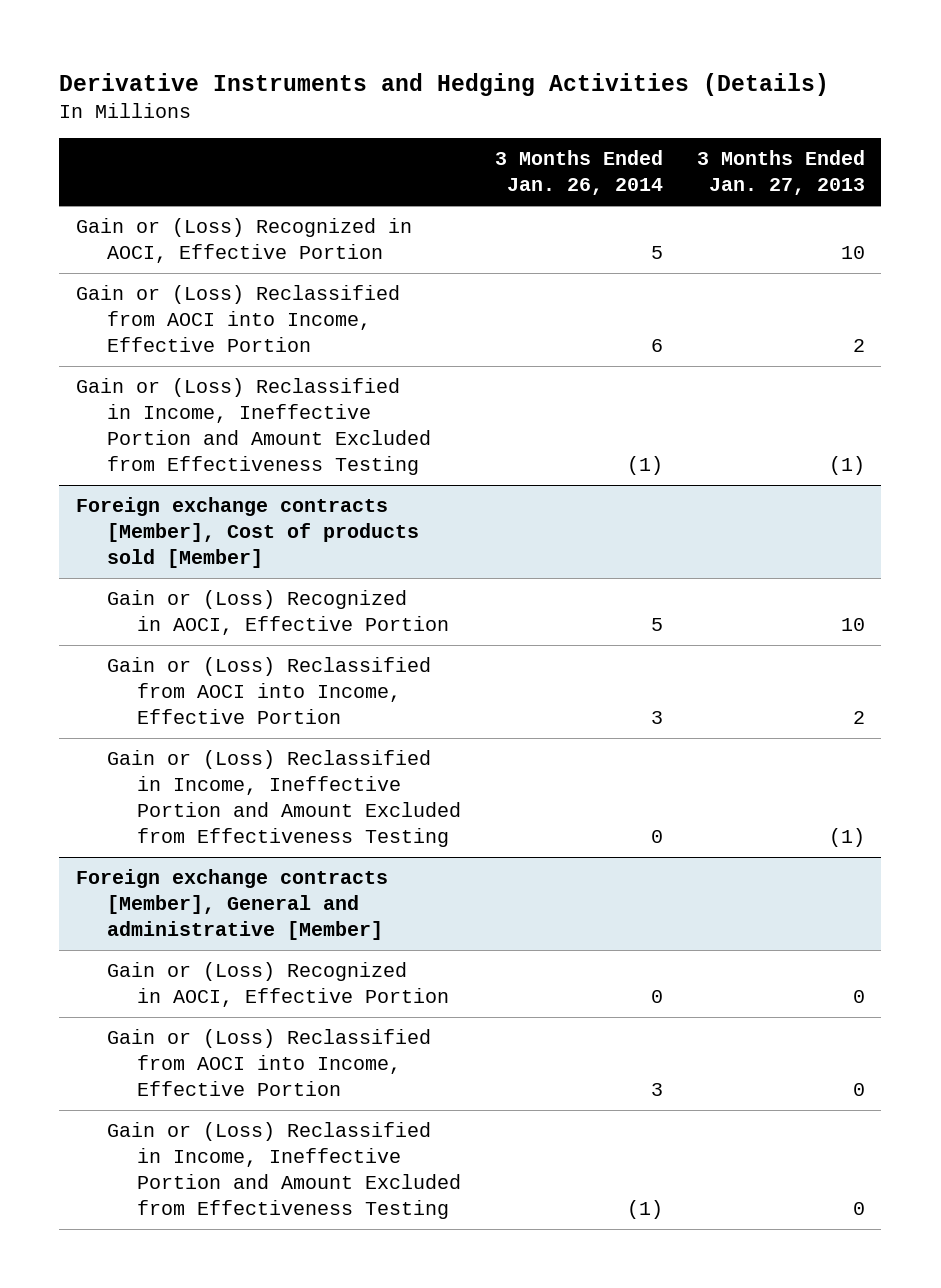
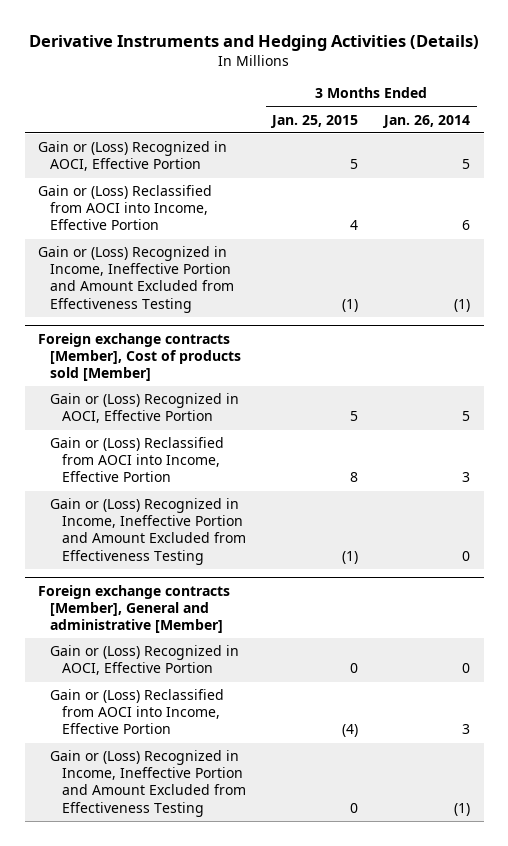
- | 3 Months Ended Jan. 26, 2014 | 3 Months Ended Jan. 27, 2013
+ | 3 Months Ended Jan. 25, 2015 | 3 Months Ended Jan. 26, 2014
- Gain or (Loss) Reclassified in Income, Ineffective Portion and Amount Excluded from Effectiveness Testing | (1) | (1)
+ Gain or (Loss) Recognized in Income, Ineffective Portion and Amount Excluded from Effectiveness Testing | (1) | (1)
@ Foreign exchange contracts [Member], Cost of products sold [Member]
- Gain or (Loss) Reclassified in Income, Ineffective Portion and Amount Excluded from Effectiveness Testing | 0 | (1)
+ Gain or (Loss) Recognized in Income, Ineffective Portion and Amount Excluded from Effectiveness Testing | (1) | 0
@ Foreign exchange contracts [Member], General and administrative [Member]
- Gain or (Loss) Reclassified in Income, Ineffective Portion and Amount Excluded from Effectiveness Testing | (1) | 0
+ Gain or (Loss) Recognized in Income, Ineffective Portion and Amount Excluded from Effectiveness Testing | 0 | (1)

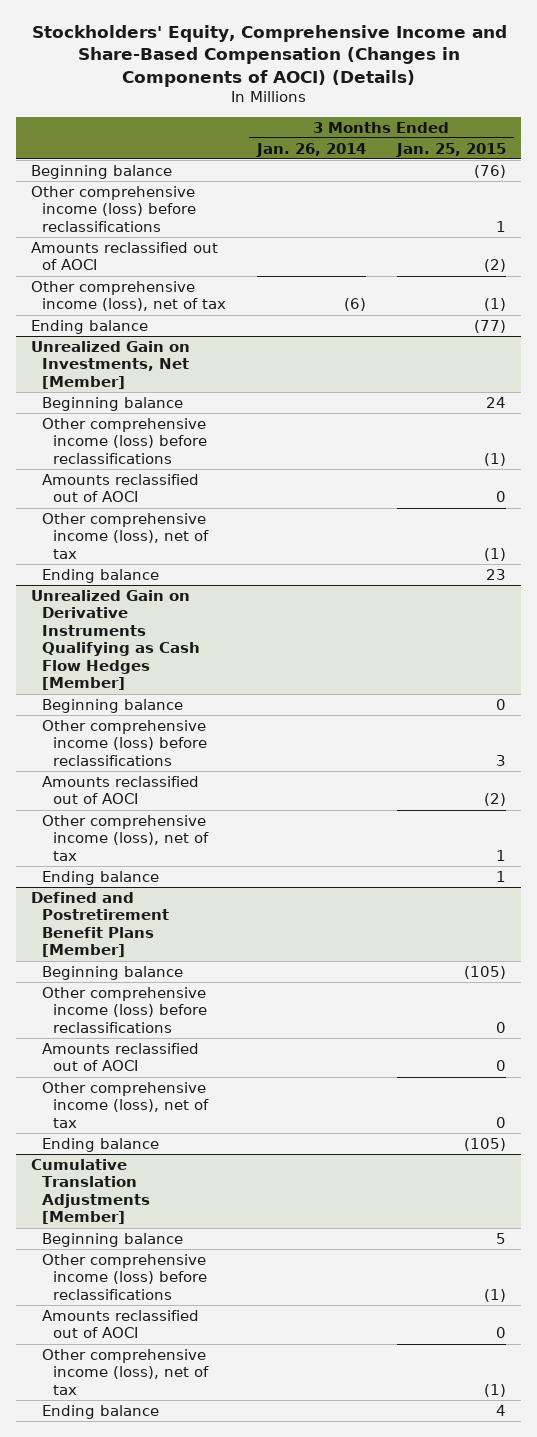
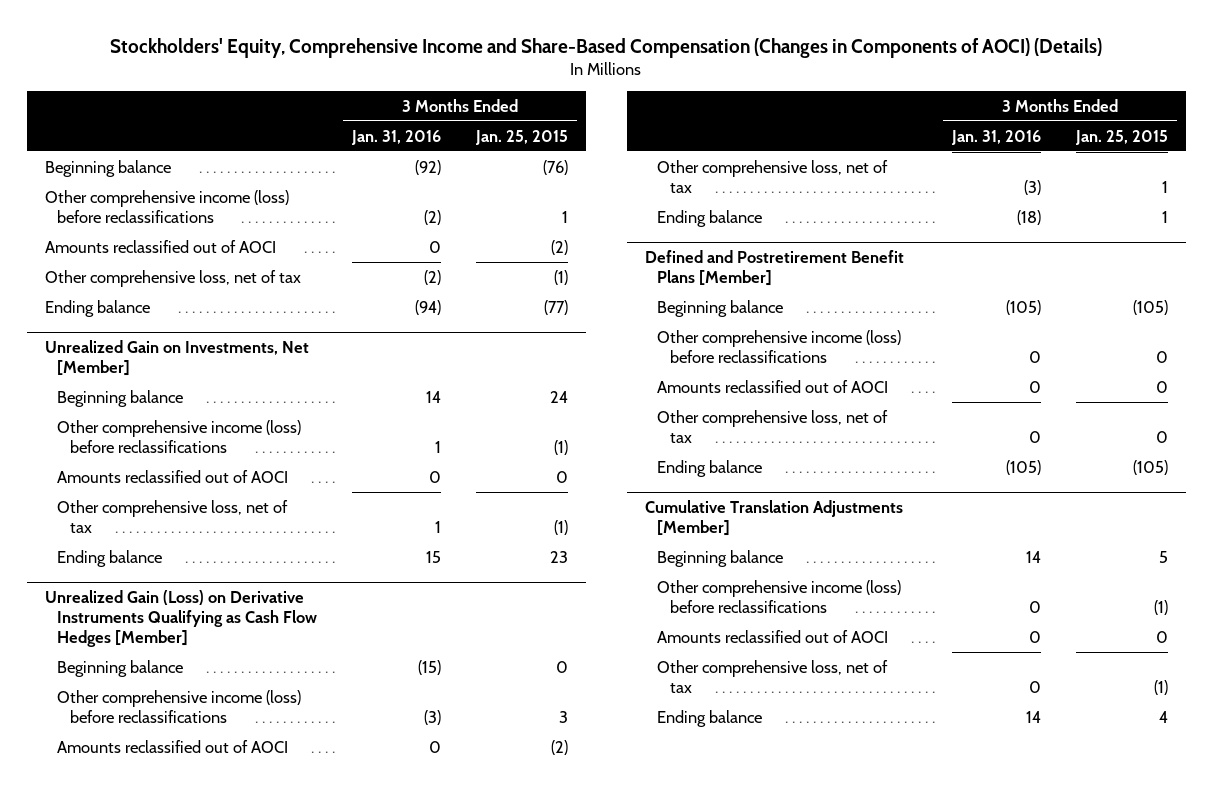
- | 3 Months Ended Jan. 26, 2014 | 3 Months Ended Jan. 25, 2015
+ | 3 Months Ended Jan. 31, 2016 | 3 Months Ended Jan. 25, 2015
- Other comprehensive income (loss), net of tax | (6) | (1)
+ Other comprehensive loss, net of tax | (2) | (1)
@ Unrealized Gain on Investments, Net [Member]
- Other comprehensive income (loss), net of tax | | (1)
+ Other comprehensive loss, net of tax | 1 | (1)
- Unrealized Gain on Derivative Instruments Qualifying as Cash Flow Hedges [Member]
+ Unrealized Gain (Loss) on Derivative Instruments Qualifying as Cash Flow Hedges [Member]
- Other comprehensive income (loss), net of tax | | 1
+ Other comprehensive loss, net of tax | (3) | 1
@ Defined and Postretirement Benefit Plans [Member]
- Other comprehensive income (loss), net of tax | | 0
+ Other comprehensive loss, net of tax | 0 | 0
@ Cumulative Translation Adjustments [Member]
- Other comprehensive income (loss), net of tax | | (1)
+ Other comprehensive loss, net of tax | 0 | (1)

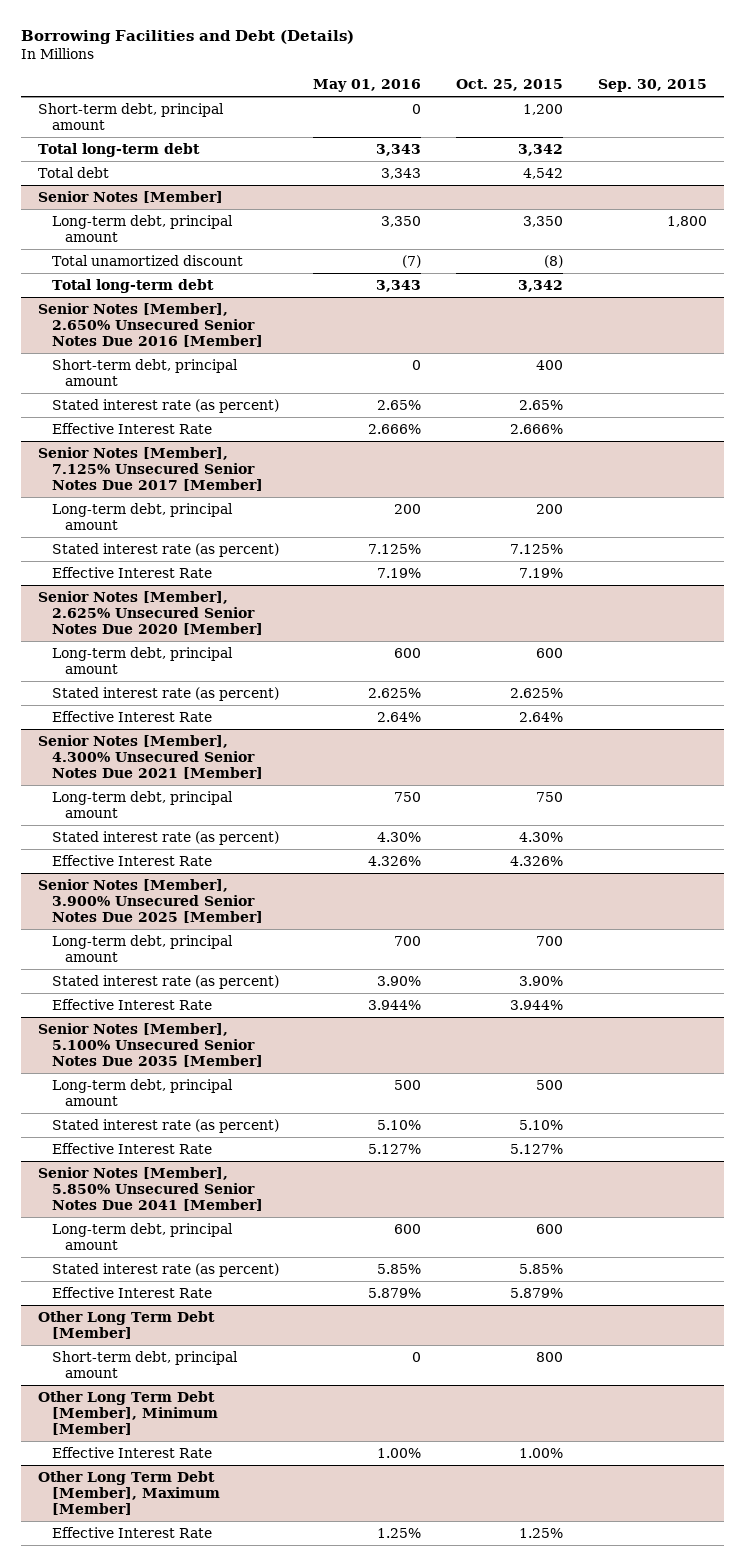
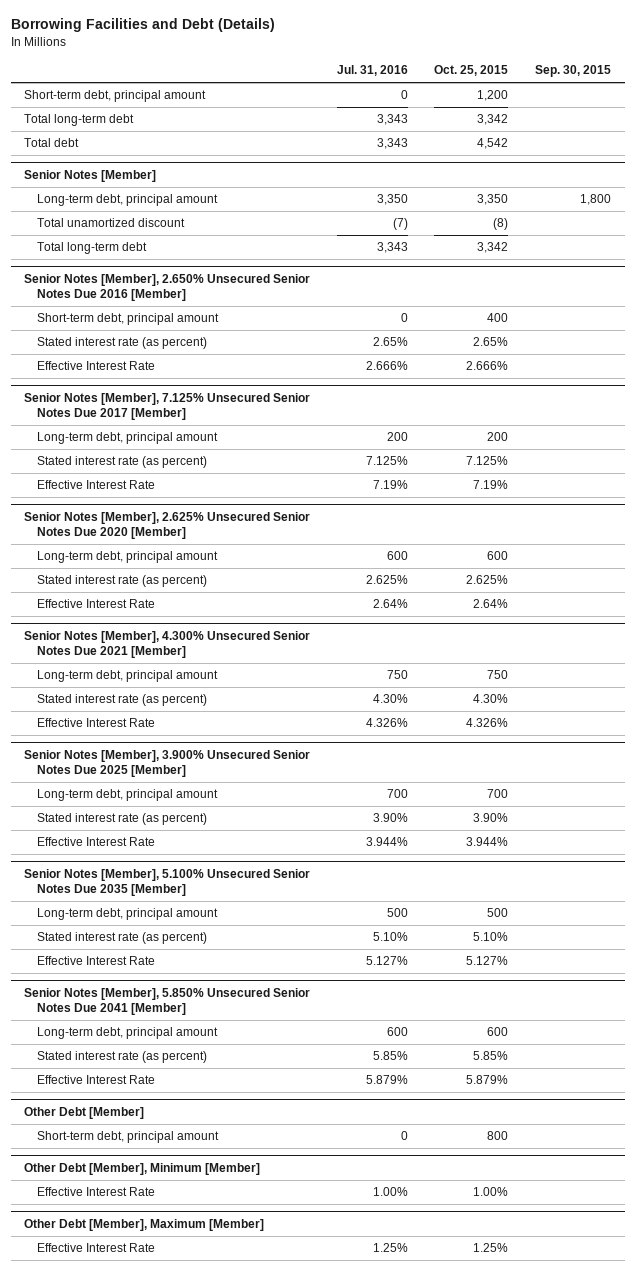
- | May 01, 2016 | Oct. 25, 2015 | Sep. 30, 2015
+ | Jul. 31, 2016 | Oct. 25, 2015 | Sep. 30, 2015
- Other Long Term Debt [Member]
+ Other Debt [Member]
- Other Long Term Debt [Member], Minimum [Member]
+ Other Debt [Member], Minimum [Member]
- Other Long Term Debt [Member], Maximum [Member]
+ Other Debt [Member], Maximum [Member]

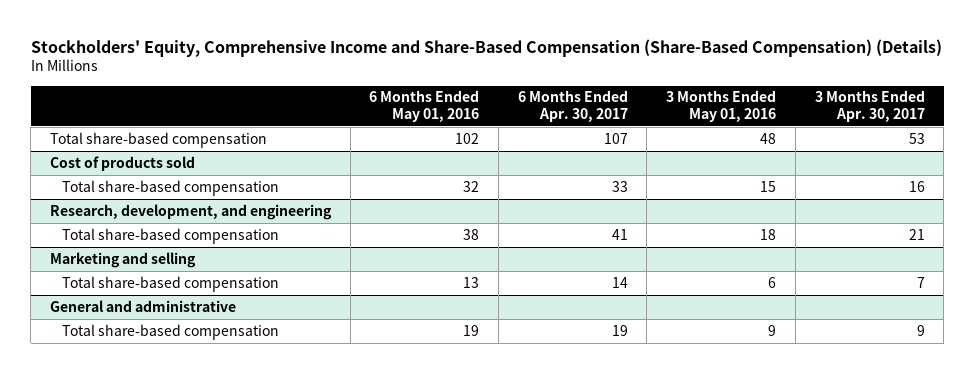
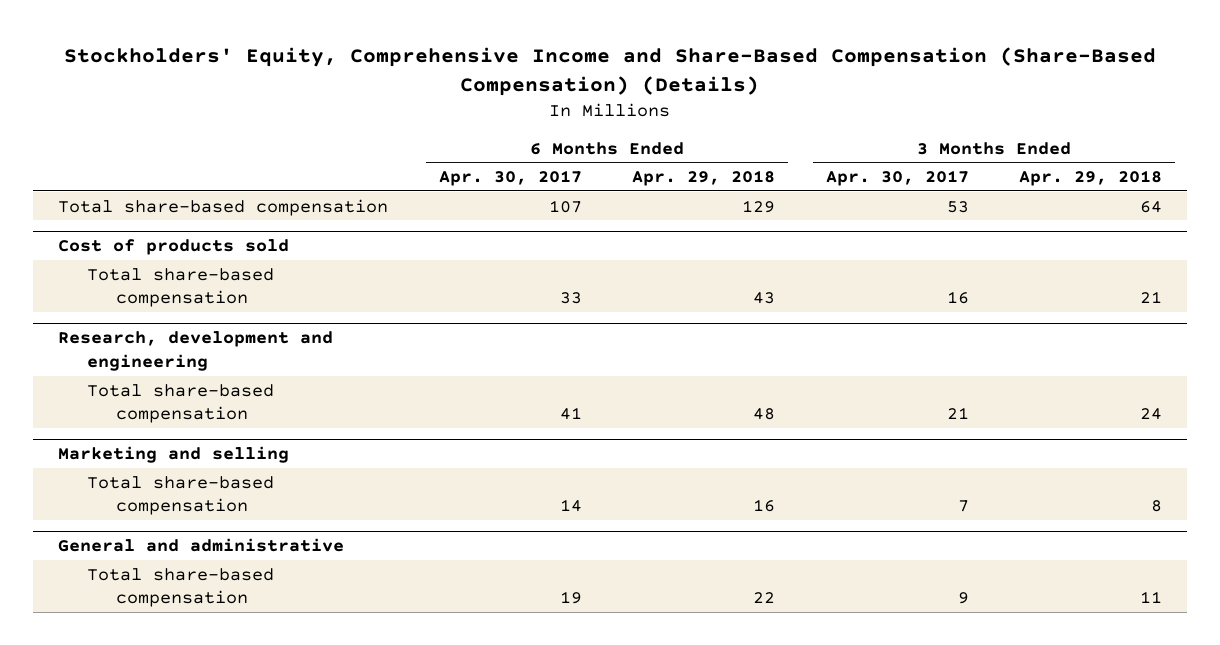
- | 6 Months Ended May 01, 2016 | 6 Months Ended Apr. 30, 2017 | 3 Months Ended May 01, 2016 | 3 Months Ended Apr. 30, 2017
+ | 6 Months Ended Apr. 30, 2017 | 6 Months Ended Apr. 29, 2018 | 3 Months Ended Apr. 30, 2017 | 3 Months Ended Apr. 29, 2018
- Research, development, and engineering
+ Research, development and engineering

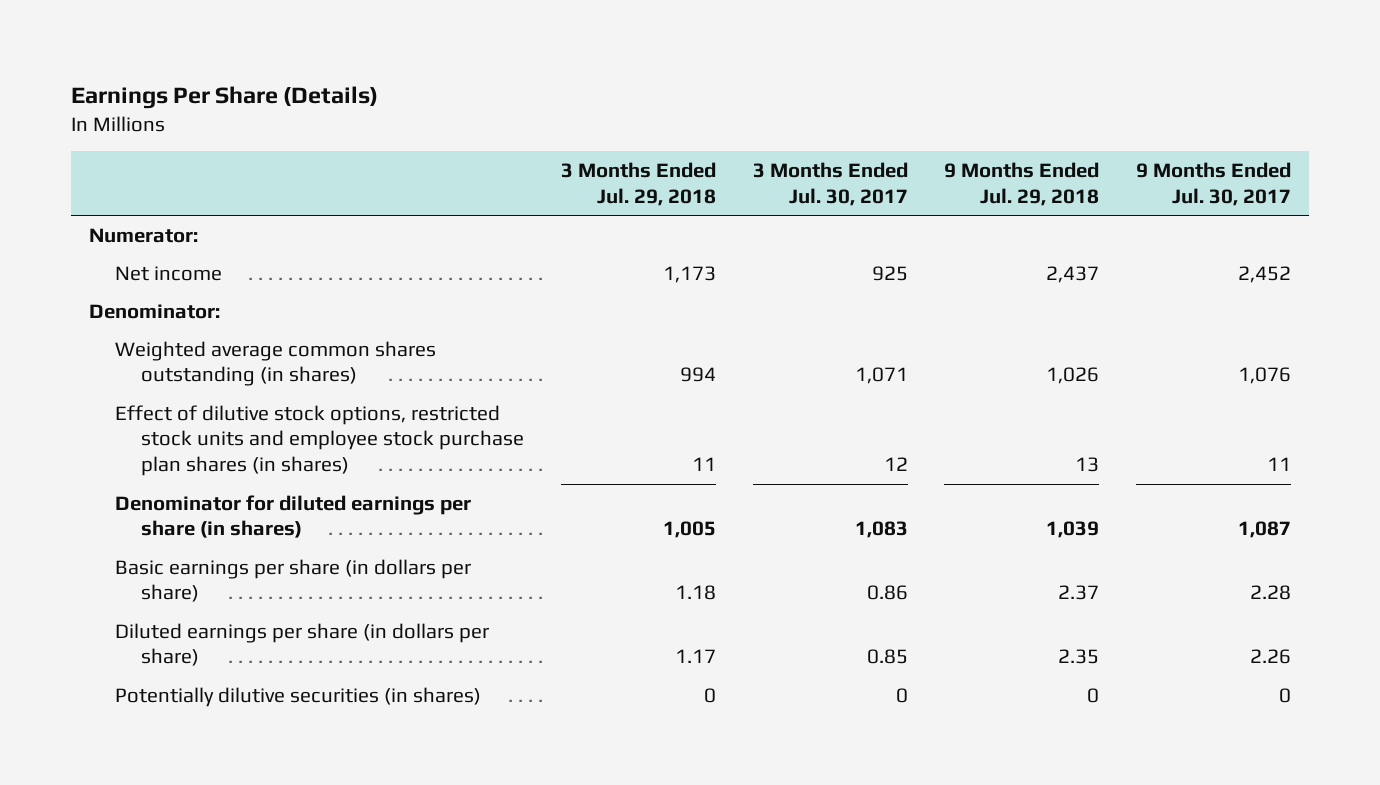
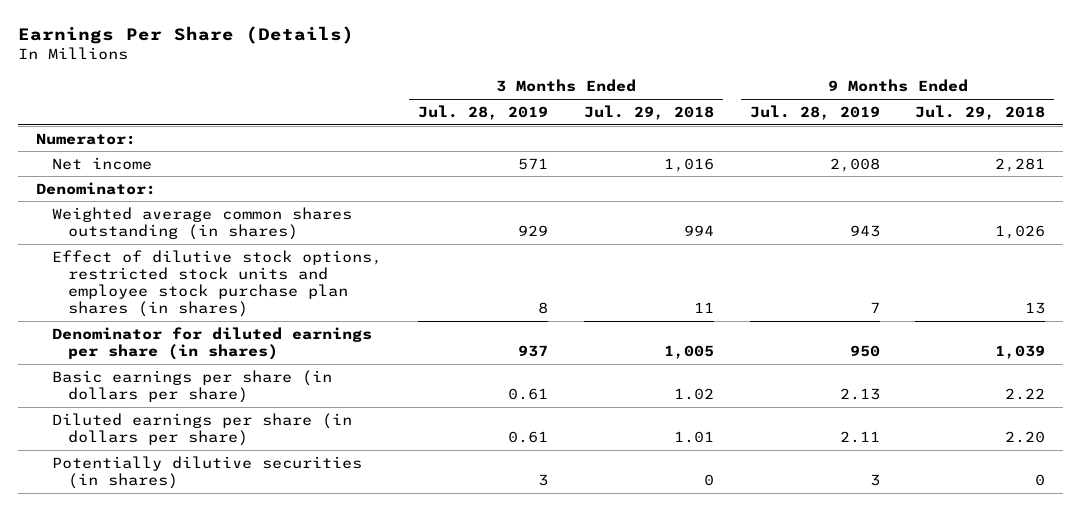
- | 3 Months Ended Jul. 29, 2018 | 3 Months Ended Jul. 30, 2017 | 9 Months Ended Jul. 29, 2018 | 9 Months Ended Jul. 30, 2017
+ | 3 Months Ended Jul. 28, 2019 | 3 Months Ended Jul. 29, 2018 | 9 Months Ended Jul. 28, 2019 | 9 Months Ended Jul. 29, 2018
- Net income | 1,173 | 925 | 2,437 | 2,452
+ Net income | 571 | 1,016 | 2,008 | 2,281
- Basic earnings per share (in dollars per share) | 1.18 | 0.86 | 2.37 | 2.28
- Diluted earnings per share (in dollars per share) | 1.17 | 0.85 | 2.35 | 2.26
+ Basic earnings per share (in dollars per share) | 0.61 | 1.02 | 2.13 | 2.22
+ Diluted earnings per share (in dollars per share) | 0.61 | 1.01 | 2.11 | 2.20

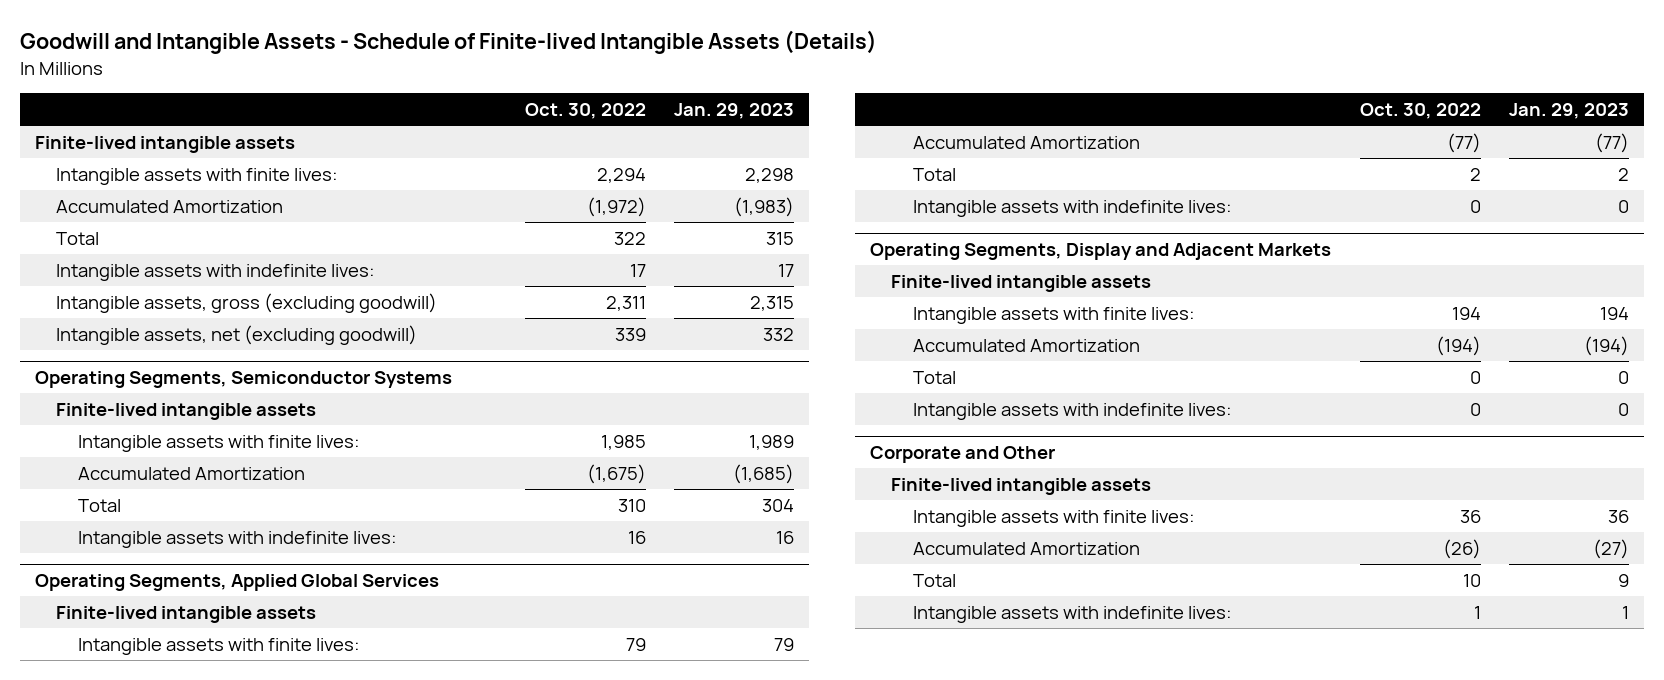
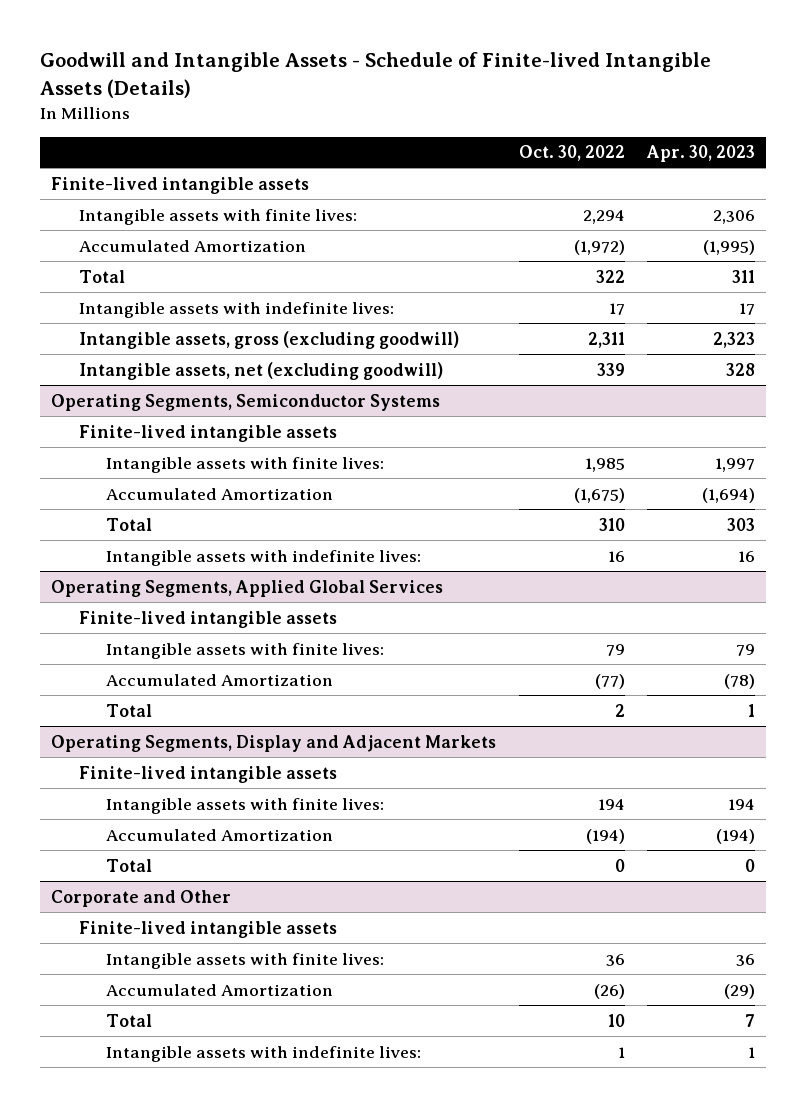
- | Oct. 30, 2022 | Jan. 29, 2023
+ | Oct. 30, 2022 | Apr. 30, 2023
@ Operating Segments, Applied Global Services
- Intangible assets with indefinite lives: | 0 | 0
@ Operating Segments, Display and Adjacent Markets
- Intangible assets with indefinite lives: | 0 | 0

